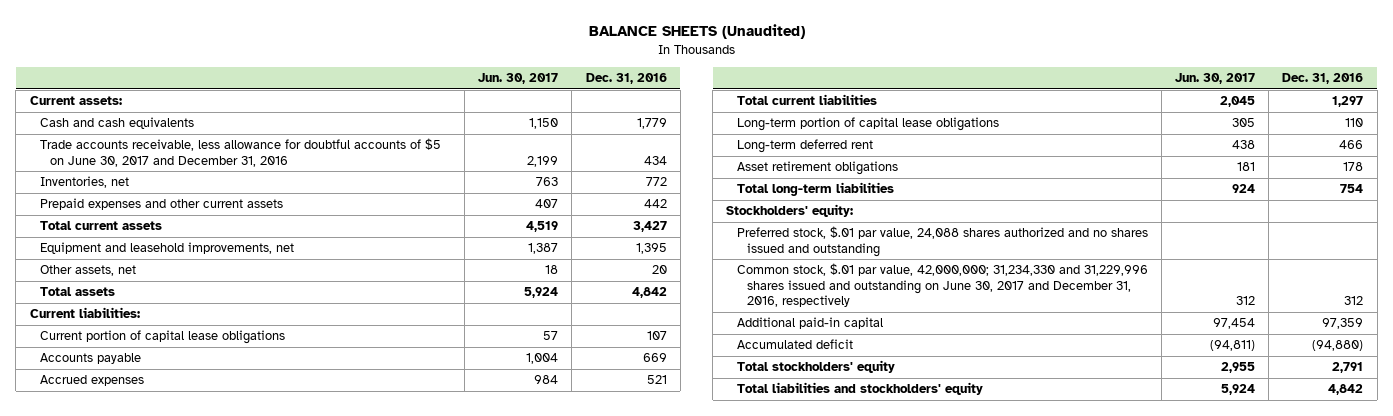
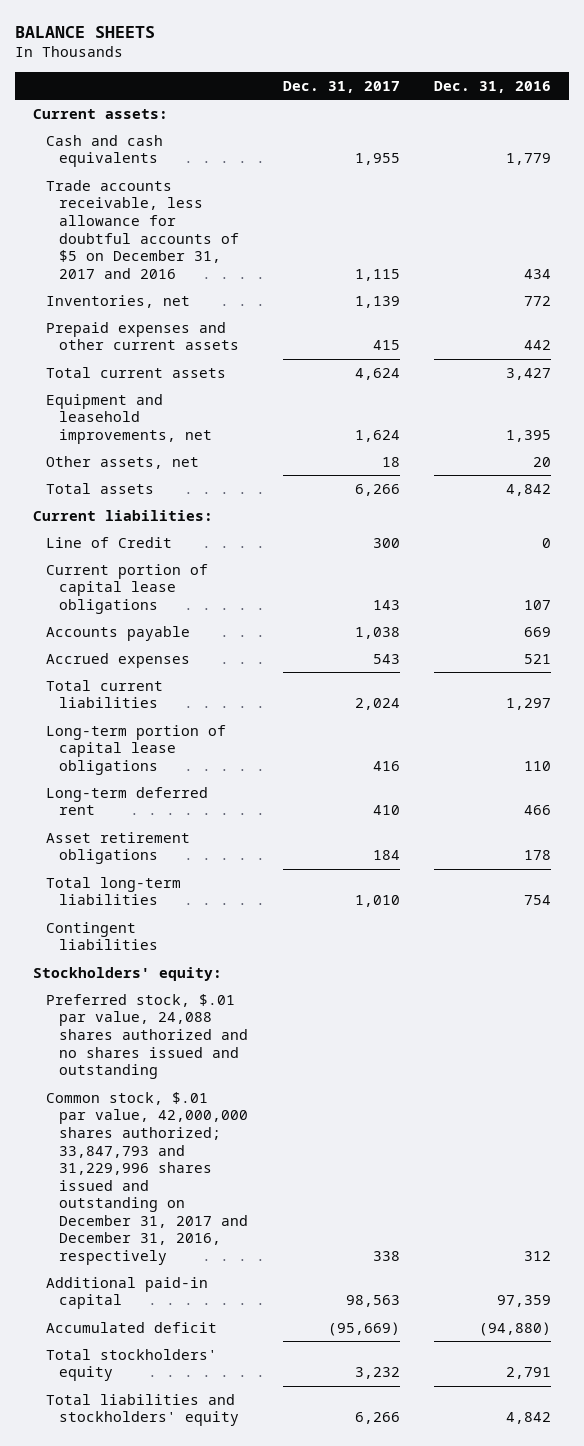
- BALANCE SHEETS (Unaudited)
+ BALANCE SHEETS
- | Jun. 30, 2017 | Dec. 31, 2016
+ | Dec. 31, 2017 | Dec. 31, 2016
- Trade accounts receivable, less allowance for doubtful accounts of $5 on June 30, 2017 and December 31, 2016 | 2,199 | 434
+ Trade accounts receivable, less allowance for doubtful accounts of $5 on December 31, 2017 and 2016 | 1,115 | 434
+ Line of Credit | 300 | 0
+ Contingent liabilities
- Common stock, $.01 par value, 42,000,000; 31,234,330 and 31,229,996 shares issued and outstanding on June 30, 2017 and December 31, 2016, respectively | 312 | 312
+ Common stock, $.01 par value, 42,000,000 shares authorized; 33,847,793 and 31,229,996 shares issued and outstanding on December 31, 2017 and December 31, 2016, respectively | 338 | 312

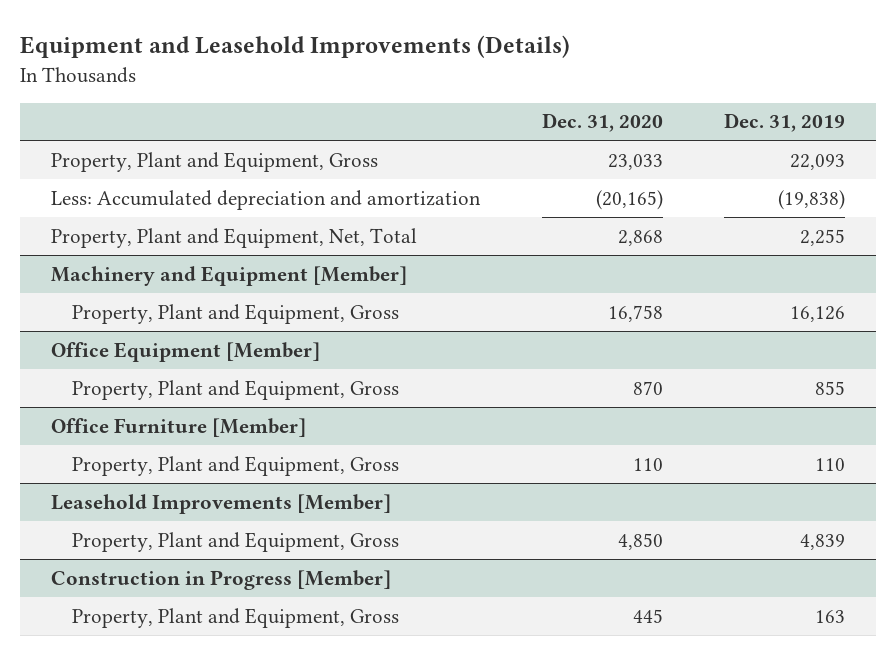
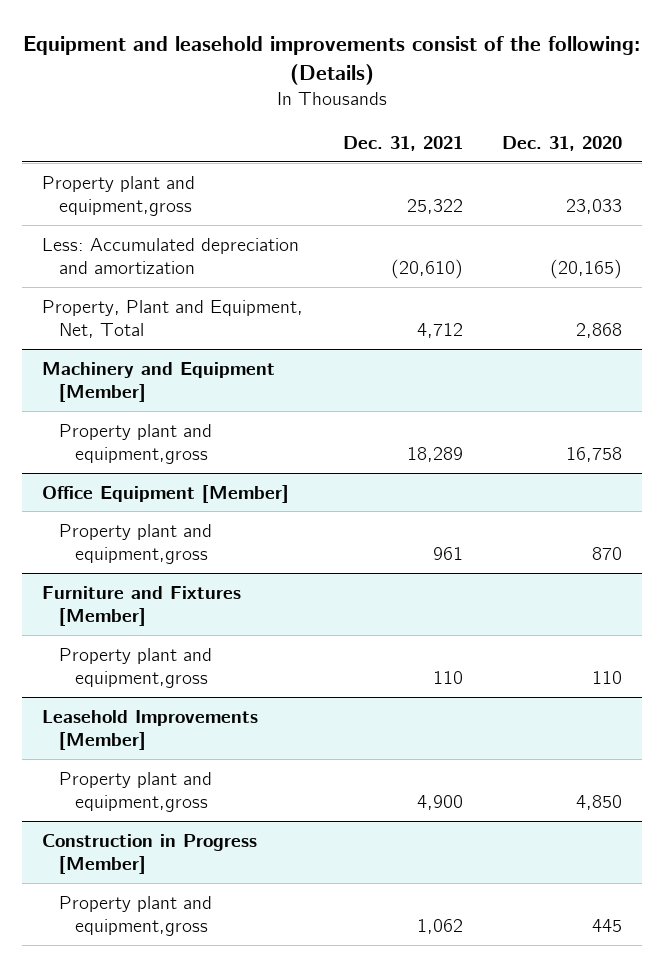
- Equipment and Leasehold Improvements (Details)
+ Equipment and leasehold improvements consist of the following: (Details)
- | Dec. 31, 2020 | Dec. 31, 2019
+ | Dec. 31, 2021 | Dec. 31, 2020
- Property, Plant and Equipment, Gross | 23,033 | 22,093
+ Property plant and equipment,gross | 25,322 | 23,033
@ Machinery and Equipment [Member]
- Property, Plant and Equipment, Gross | 16,758 | 16,126
+ Property plant and equipment,gross | 18,289 | 16,758
@ Office Equipment [Member]
- Property, Plant and Equipment, Gross | 870 | 855
- Office Furniture [Member]
- Property, Plant and Equipment, Gross | 110 | 110
@ Office Equipment [Member]
+ Property plant and equipment,gross | 961 | 870
+ Furniture and Fixtures [Member]
+ Property plant and equipment,gross | 110 | 110
@ Leasehold Improvements [Member]
- Property, Plant and Equipment, Gross | 4,850 | 4,839
+ Property plant and equipment,gross | 4,900 | 4,850
@ Construction in Progress [Member]
- Property, Plant and Equipment, Gross | 445 | 163
+ Property plant and equipment,gross | 1,062 | 445

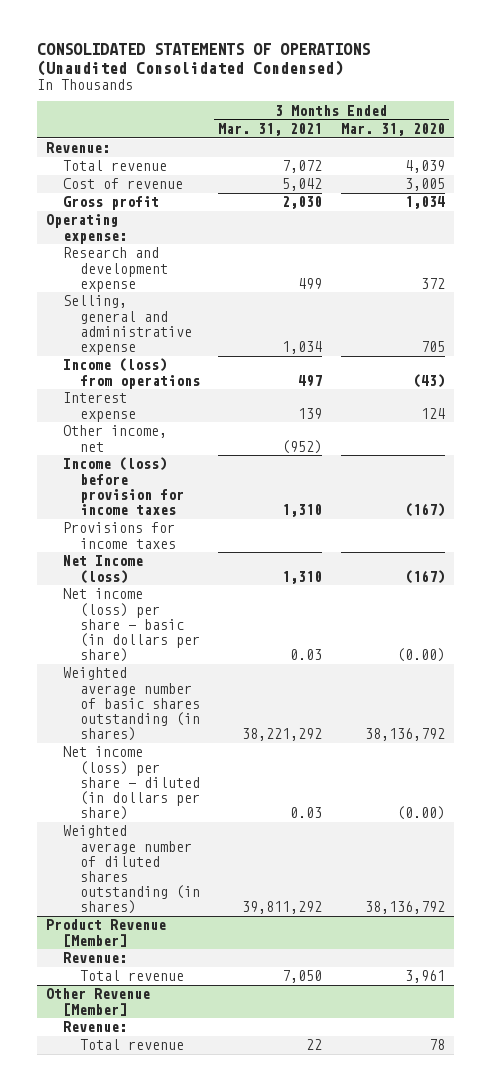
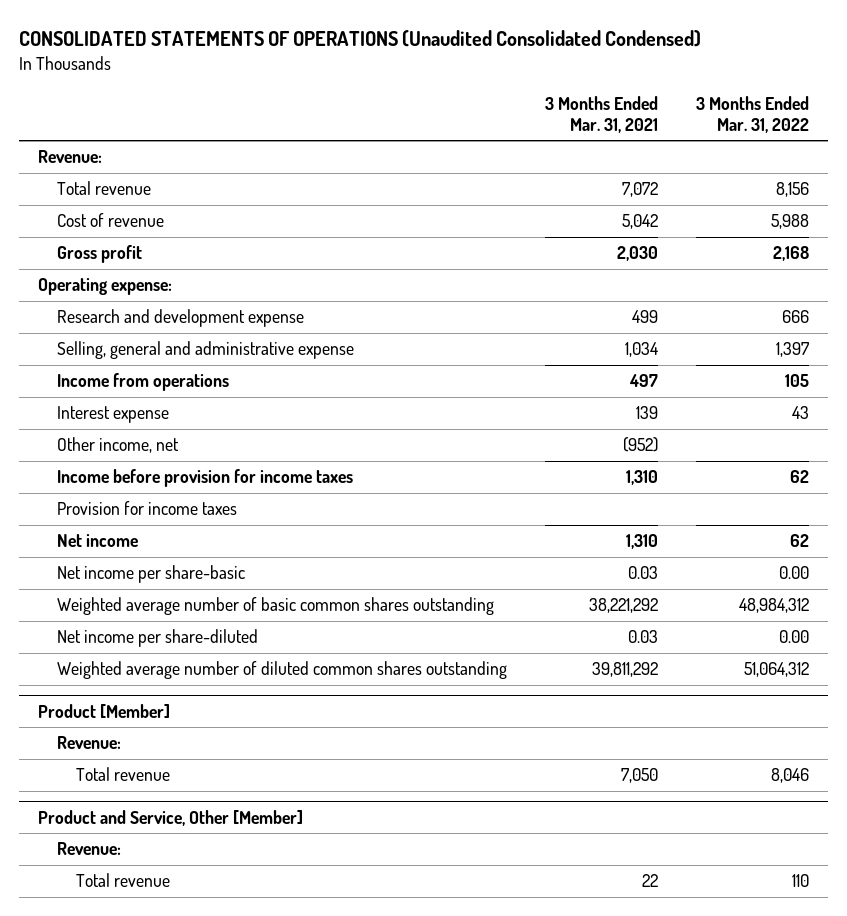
- | 3 Months Ended Mar. 31, 2021 | 3 Months Ended Mar. 31, 2020
+ | 3 Months Ended Mar. 31, 2021 | 3 Months Ended Mar. 31, 2022
- Income (loss) from operations | 497 | (43)
+ Income from operations | 497 | 105
- Income (loss) before provision for income taxes | 1,310 | (167)
- Provisions for income taxes
- Net Income (loss) | 1,310 | (167)
- Net income (loss) per share - basic (in dollars per share) | 0.03 | (0.00)
- Weighted average number of basic shares outstanding (in shares) | 38,221,292 | 38,136,792
- Net income (loss) per share - diluted (in dollars per share) | 0.03 | (0.00)
- Weighted average number of diluted shares outstanding (in shares) | 39,811,292 | 38,136,792
- Product Revenue [Member]
+ Income before provision for income taxes | 1,310 | 62
+ Provision for income taxes
+ Net income | 1,310 | 62
+ Net income per share-basic | 0.03 | 0.00
+ Weighted average number of basic common shares outstanding | 38,221,292 | 48,984,312
+ Net income per share-diluted | 0.03 | 0.00
+ Weighted average number of diluted common shares outstanding | 39,811,292 | 51,064,312
+ Product [Member]
- Other Revenue [Member]
+ Product and Service, Other [Member]

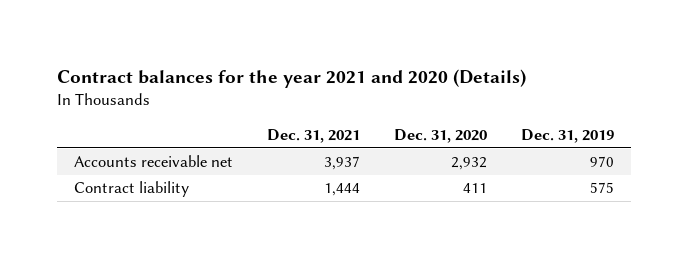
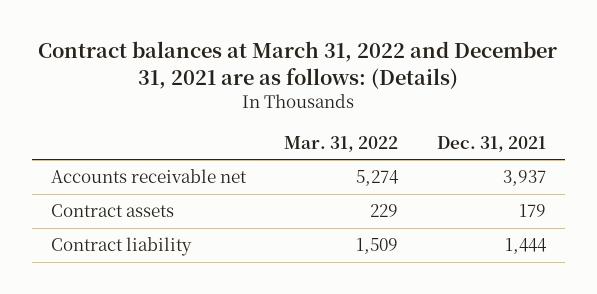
- Contract balances for the year 2021 and 2020 (Details)
+ Contract balances at March 31, 2022 and December 31, 2021 are as follows: (Details)
- | Dec. 31, 2021 | Dec. 31, 2020 | Dec. 31, 2019
+ | Mar. 31, 2022 | Dec. 31, 2021
+ Contract assets | 229 | 179

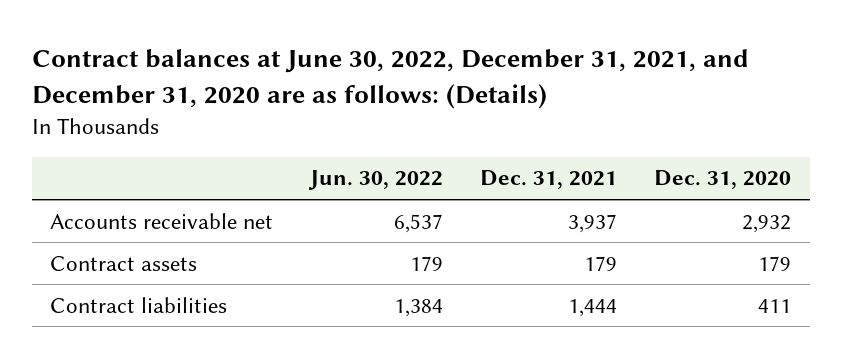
- Contract balances at March 31, 2022 and December 31, 2021 are as follows: (Details)
+ Contract balances at June 30, 2022, December 31, 2021, and December 31, 2020 are as follows: (Details)
- | Mar. 31, 2022 | Dec. 31, 2021
+ | Jun. 30, 2022 | Dec. 31, 2021 | Dec. 31, 2020
- Contract liability | 1,509 | 1,444
+ Contract liabilities | 1,384 | 1,444 | 411

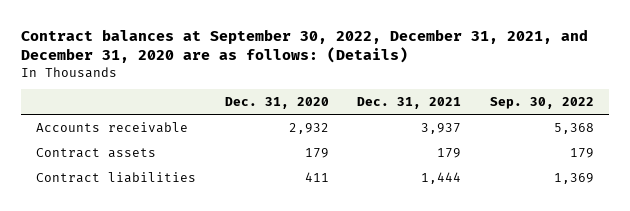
- Contract balances at June 30, 2022, December 31, 2021, and December 31, 2020 are as follows: (Details)
+ Contract balances at September 30, 2022, December 31, 2021, and December 31, 2020 are as follows: (Details)
- | Jun. 30, 2022 | Dec. 31, 2021 | Dec. 31, 2020
+ | Dec. 31, 2020 | Dec. 31, 2021 | Sep. 30, 2022
- Accounts receivable net | 6,537 | 3,937 | 2,932
+ Accounts receivable | 2,932 | 3,937 | 5,368

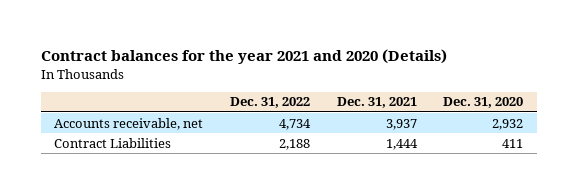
- Contract balances at September 30, 2022, December 31, 2021, and December 31, 2020 are as follows: (Details)
+ Contract balances for the year 2021 and 2020 (Details)
- | Dec. 31, 2020 | Dec. 31, 2021 | Sep. 30, 2022
+ | Dec. 31, 2022 | Dec. 31, 2021 | Dec. 31, 2020
- Accounts receivable | 2,932 | 3,937 | 5,368
- Contract assets | 179 | 179 | 179
- Contract liabilities | 411 | 1,444 | 1,369
+ Accounts receivable, net | 4,734 | 3,937 | 2,932
+ Contract Liabilities | 2,188 | 1,444 | 411

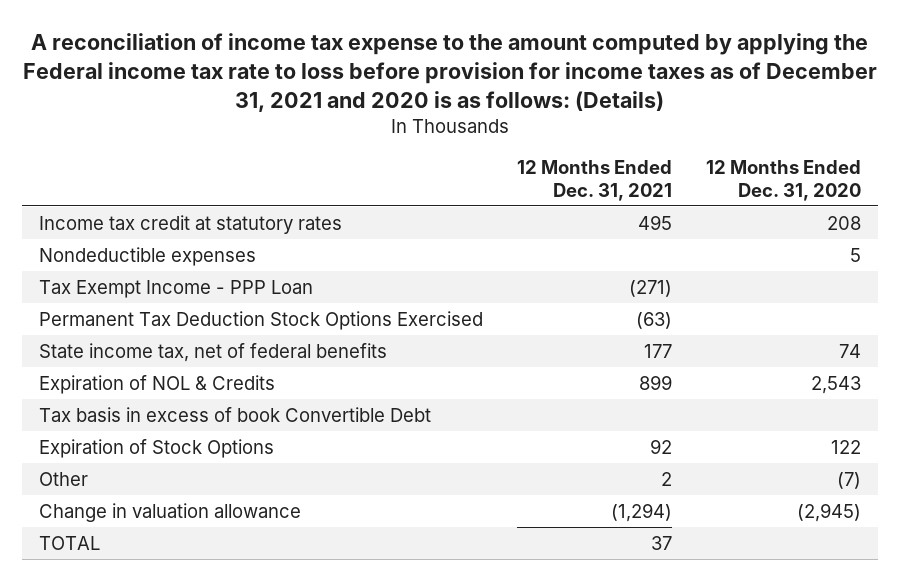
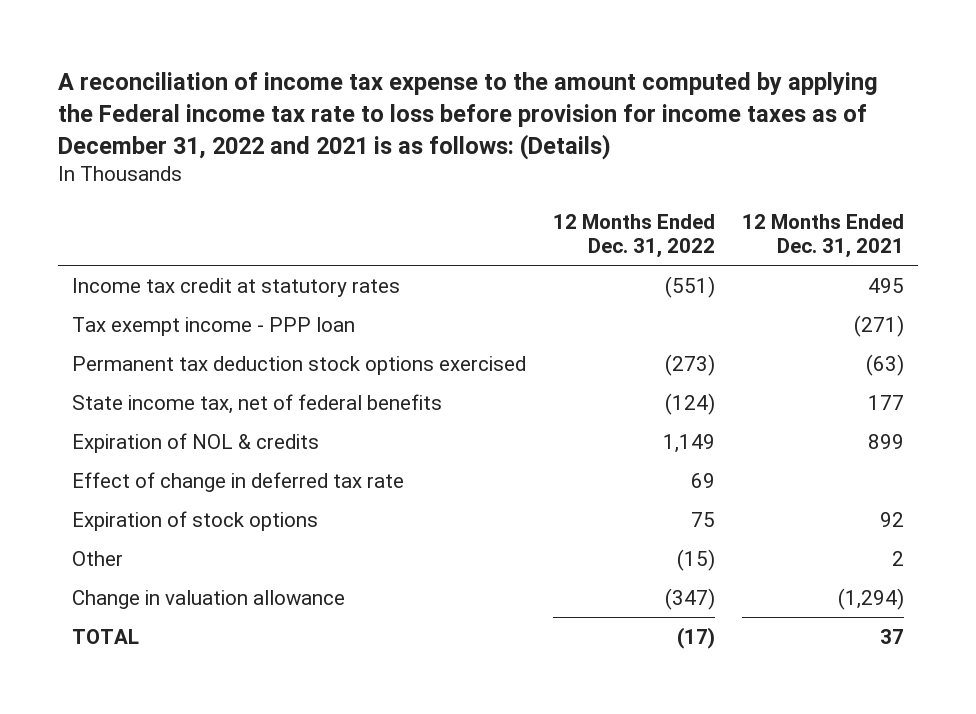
- A reconciliation of income tax expense to the amount computed by applying the Federal income tax rate to loss before provision for income taxes as of December 31, 2021 and 2020 is as follows: (Details)
+ A reconciliation of income tax expense to the amount computed by applying the Federal income tax rate to loss before provision for income taxes as of December 31, 2022 and 2021 is as follows: (Details)
- | 12 Months Ended Dec. 31, 2021 | 12 Months Ended Dec. 31, 2020
+ | 12 Months Ended Dec. 31, 2022 | 12 Months Ended Dec. 31, 2021
- Nondeductible expenses | | 5
- Tax Exempt Income - PPP Loan | (271) |
- Permanent Tax Deduction Stock Options Exercised | (63) |
+ Tax exempt income - PPP loan | | (271)
+ Permanent tax deduction stock options exercised | (273) | (63)
- Expiration of NOL & Credits | 899 | 2,543
- Tax basis in excess of book Convertible Debt
- Expiration of Stock Options | 92 | 122
+ Expiration of NOL & credits | 1,149 | 899
+ Effect of change in deferred tax rate | 69 |
+ Expiration of stock options | 75 | 92

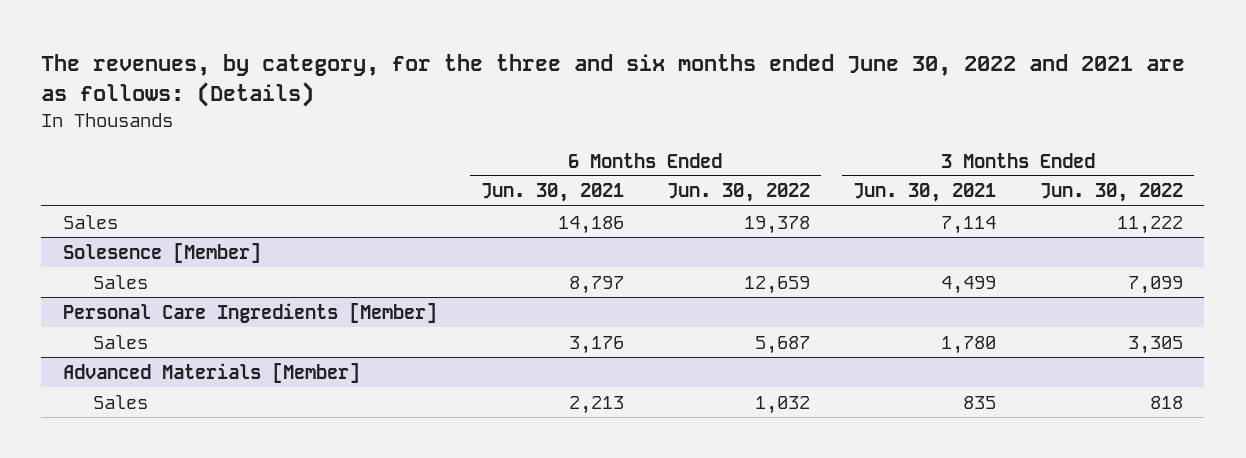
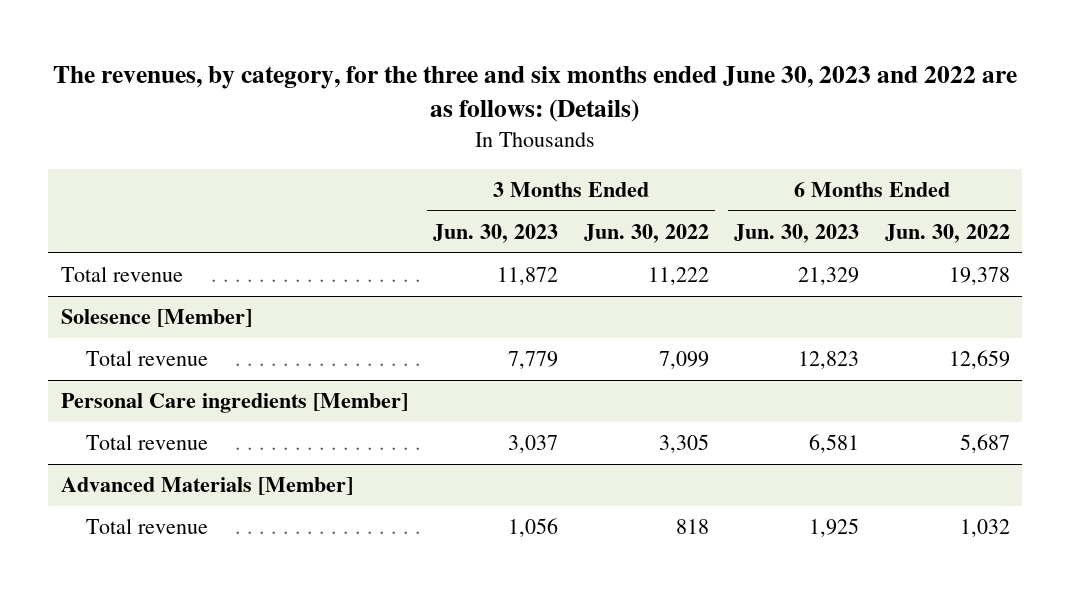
- The revenues, by category, for the three and six months ended June 30, 2022 and 2021 are as follows: (Details)
+ The revenues, by category, for the three and six months ended June 30, 2023 and 2022 are as follows: (Details)
- | 6 Months Ended Jun. 30, 2021 | 6 Months Ended Jun. 30, 2022 | 3 Months Ended Jun. 30, 2021 | 3 Months Ended Jun. 30, 2022
+ | 3 Months Ended Jun. 30, 2023 | 3 Months Ended Jun. 30, 2022 | 6 Months Ended Jun. 30, 2023 | 6 Months Ended Jun. 30, 2022
- Sales | 14,186 | 19,378 | 7,114 | 11,222
+ Total revenue | 11,872 | 11,222 | 21,329 | 19,378
@ Solesence [Member]
- Sales | 8,797 | 12,659 | 4,499 | 7,099
- Personal Care Ingredients [Member]
- Sales | 3,176 | 5,687 | 1,780 | 3,305
@ Solesence [Member]
+ Total revenue | 7,779 | 7,099 | 12,823 | 12,659
+ Personal Care ingredients [Member]
+ Total revenue | 3,037 | 3,305 | 6,581 | 5,687
@ Advanced Materials [Member]
- Sales | 2,213 | 1,032 | 835 | 818
+ Total revenue | 1,056 | 818 | 1,925 | 1,032

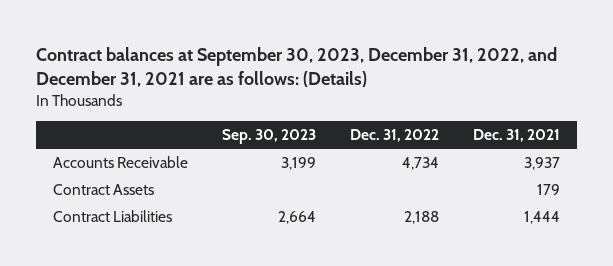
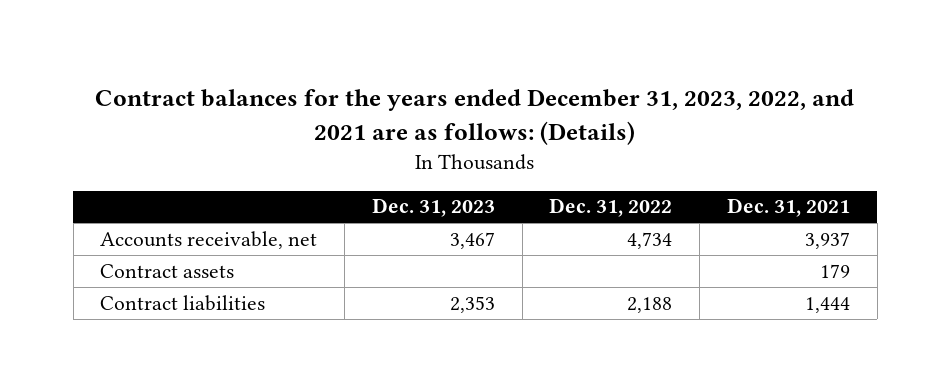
- Contract balances at September 30, 2023, December 31, 2022, and December 31, 2021 are as follows: (Details)
+ Contract balances for the years ended December 31, 2023, 2022, and 2021 are as follows: (Details)
- | Sep. 30, 2023 | Dec. 31, 2022 | Dec. 31, 2021
+ | Dec. 31, 2023 | Dec. 31, 2022 | Dec. 31, 2021
- Accounts Receivable | 3,199 | 4,734 | 3,937
- Contract Assets | | | 179
- Contract Liabilities | 2,664 | 2,188 | 1,444
+ Accounts receivable, net | 3,467 | 4,734 | 3,937
+ Contract assets | | | 179
+ Contract liabilities | 2,353 | 2,188 | 1,444

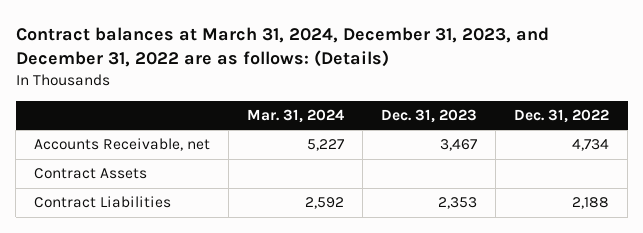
- Contract balances for the years ended December 31, 2023, 2022, and 2021 are as follows: (Details)
+ Contract balances at March 31, 2024, December 31, 2023, and December 31, 2022 are as follows: (Details)
- | Dec. 31, 2023 | Dec. 31, 2022 | Dec. 31, 2021
+ | Mar. 31, 2024 | Dec. 31, 2023 | Dec. 31, 2022
- Accounts receivable, net | 3,467 | 4,734 | 3,937
- Contract assets | | | 179
- Contract liabilities | 2,353 | 2,188 | 1,444
+ Accounts Receivable, net | 5,227 | 3,467 | 4,734
+ Contract Assets
+ Contract Liabilities | 2,592 | 2,353 | 2,188

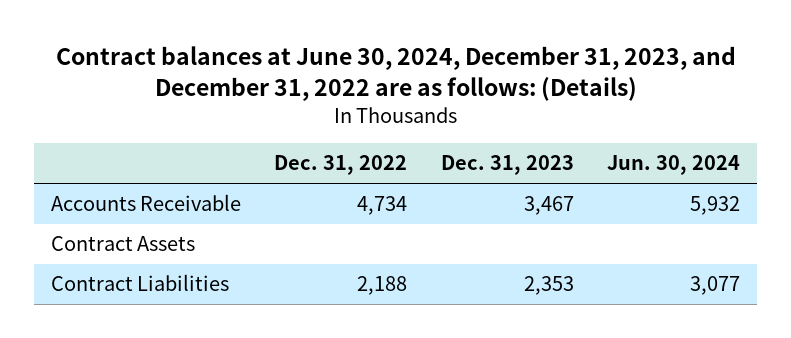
- Contract balances at March 31, 2024, December 31, 2023, and December 31, 2022 are as follows: (Details)
+ Contract balances at June 30, 2024, December 31, 2023, and December 31, 2022 are as follows: (Details)
- | Mar. 31, 2024 | Dec. 31, 2023 | Dec. 31, 2022
+ | Dec. 31, 2022 | Dec. 31, 2023 | Jun. 30, 2024
- Accounts Receivable, net | 5,227 | 3,467 | 4,734
+ Accounts Receivable | 4,734 | 3,467 | 5,932

